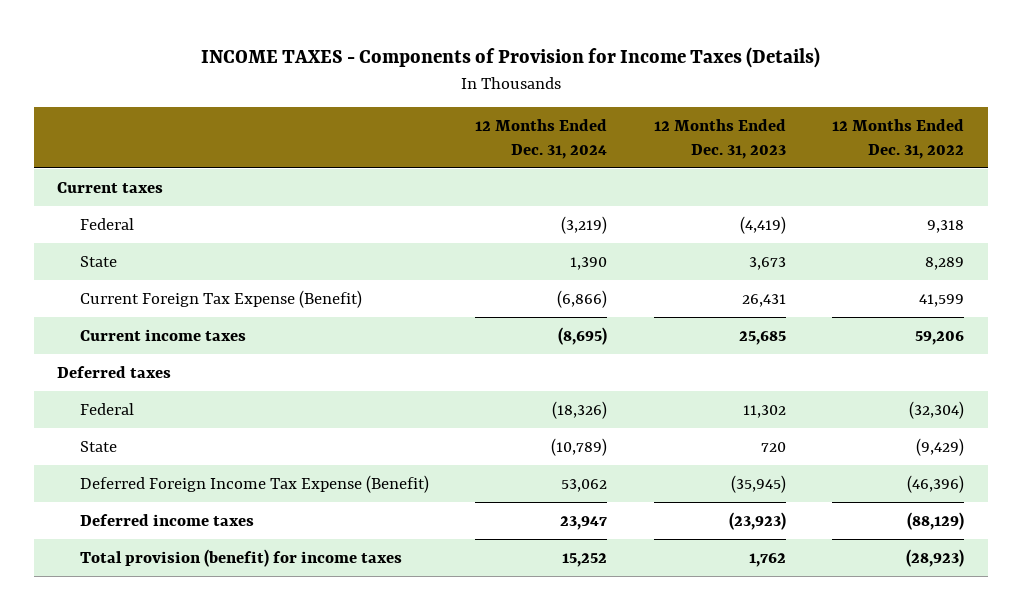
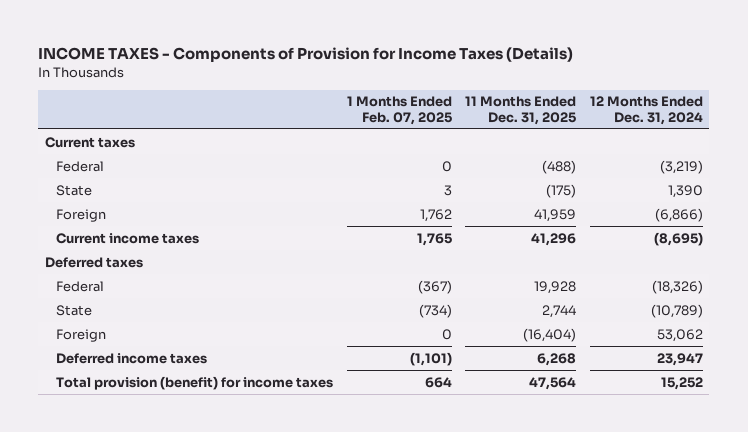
- | 12 Months Ended Dec. 31, 2024 | 12 Months Ended Dec. 31, 2023 | 12 Months Ended Dec. 31, 2022
+ | 1 Months Ended Feb. 07, 2025 | 11 Months Ended Dec. 31, 2025 | 12 Months Ended Dec. 31, 2024
- Current Foreign Tax Expense (Benefit) | (6,866) | 26,431 | 41,599
+ Foreign | 1,762 | 41,959 | (6,866)
- Deferred Foreign Income Tax Expense (Benefit) | 53,062 | (35,945) | (46,396)
+ Foreign | 0 | (16,404) | 53,062

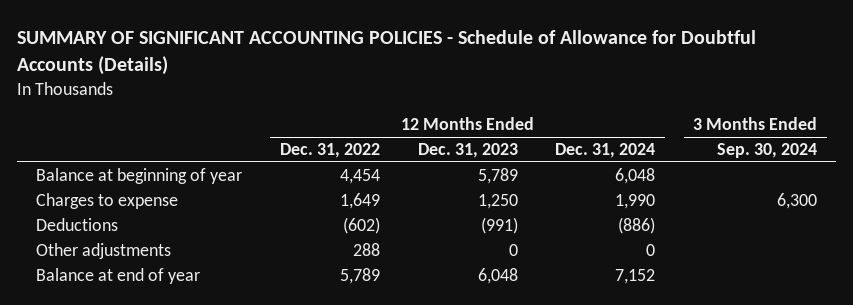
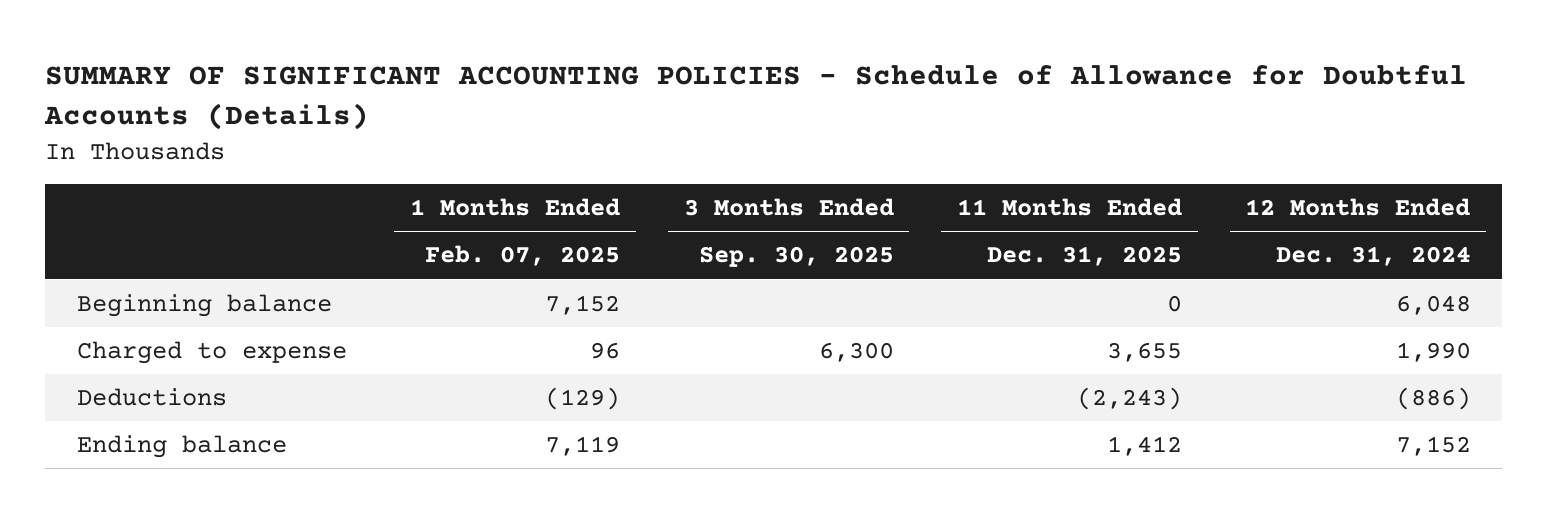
- | 12 Months Ended Dec. 31, 2022 | 12 Months Ended Dec. 31, 2023 | 12 Months Ended Dec. 31, 2024 | 3 Months Ended Sep. 30, 2024
+ | 1 Months Ended Feb. 07, 2025 | 3 Months Ended Sep. 30, 2025 | 11 Months Ended Dec. 31, 2025 | 12 Months Ended Dec. 31, 2024
- Balance at beginning of year | 4,454 | 5,789 | 6,048 |
- Charges to expense | 1,649 | 1,250 | 1,990 | 6,300
+ Beginning balance | 7,152 | | 0 | 6,048
+ Charged to expense | 96 | 6,300 | 3,655 | 1,990
- Other adjustments | 288 | 0 | 0 |
- Balance at end of year | 5,789 | 6,048 | 7,152 |
+ Ending balance | 7,119 | | 1,412 | 7,152

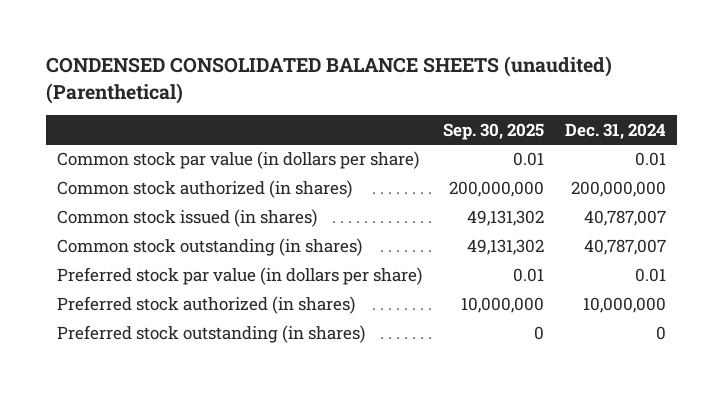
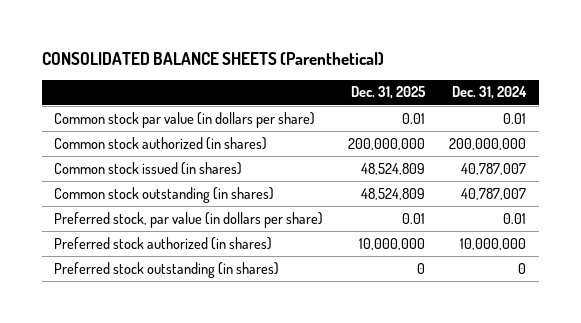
- CONDENSED CONSOLIDATED BALANCE SHEETS (unaudited) (Parenthetical)
+ CONSOLIDATED BALANCE SHEETS (Parenthetical)
- | Sep. 30, 2025 | Dec. 31, 2024
+ | Dec. 31, 2025 | Dec. 31, 2024
- Preferred stock par value (in dollars per share) | 0.01 | 0.01
+ Preferred stock, par value (in dollars per share) | 0.01 | 0.01

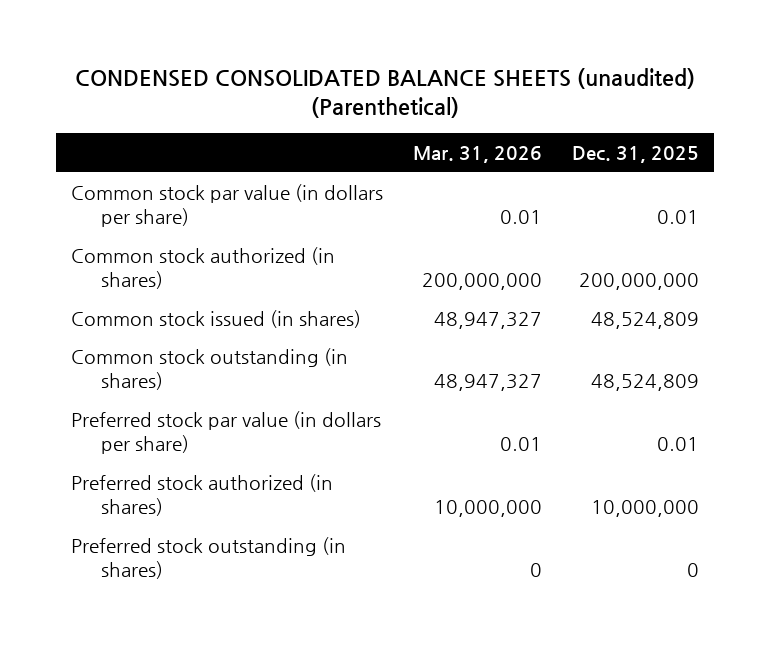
- CONSOLIDATED BALANCE SHEETS (Parenthetical)
+ CONDENSED CONSOLIDATED BALANCE SHEETS (unaudited) (Parenthetical)
- | Dec. 31, 2025 | Dec. 31, 2024
+ | Mar. 31, 2026 | Dec. 31, 2025
- Preferred stock, par value (in dollars per share) | 0.01 | 0.01
+ Preferred stock par value (in dollars per share) | 0.01 | 0.01

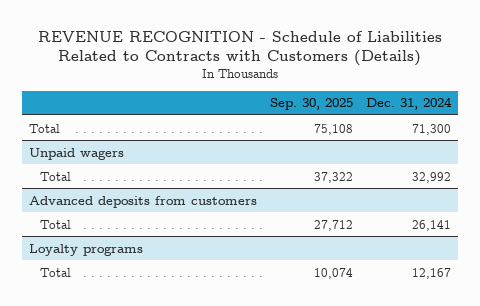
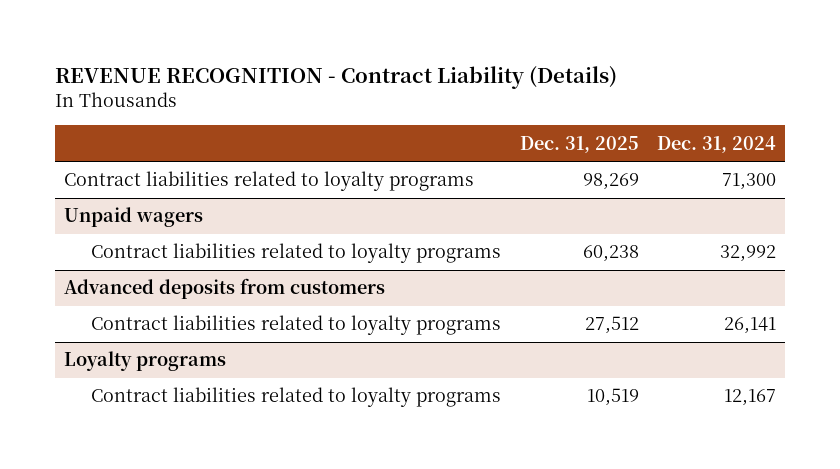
- REVENUE RECOGNITION - Schedule of Liabilities Related to Contracts with Customers (Details)
+ REVENUE RECOGNITION - Contract Liability (Details)
- | Sep. 30, 2025 | Dec. 31, 2024
+ | Dec. 31, 2025 | Dec. 31, 2024
- Total | 75,108 | 71,300
+ Contract liabilities related to loyalty programs | 98,269 | 71,300
@ Unpaid wagers
- Total | 37,322 | 32,992
+ Contract liabilities related to loyalty programs | 60,238 | 32,992
@ Advanced deposits from customers
- Total | 27,712 | 26,141
+ Contract liabilities related to loyalty programs | 27,512 | 26,141
@ Loyalty programs
- Total | 10,074 | 12,167
+ Contract liabilities related to loyalty programs | 10,519 | 12,167

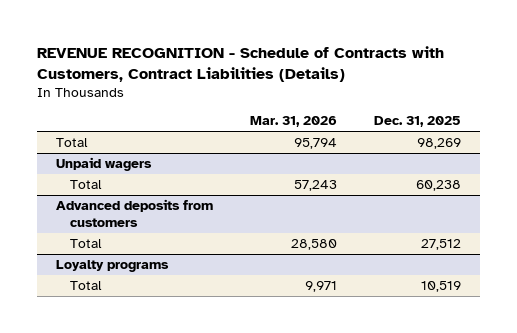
- REVENUE RECOGNITION - Contract Liability (Details)
+ REVENUE RECOGNITION - Schedule of Contracts with Customers, Contract Liabilities (Details)
- | Dec. 31, 2025 | Dec. 31, 2024
+ | Mar. 31, 2026 | Dec. 31, 2025
- Contract liabilities related to loyalty programs | 98,269 | 71,300
+ Total | 95,794 | 98,269
@ Unpaid wagers
- Contract liabilities related to loyalty programs | 60,238 | 32,992
+ Total | 57,243 | 60,238
@ Advanced deposits from customers
- Contract liabilities related to loyalty programs | 27,512 | 26,141
+ Total | 28,580 | 27,512
@ Loyalty programs
- Contract liabilities related to loyalty programs | 10,519 | 12,167
+ Total | 9,971 | 10,519

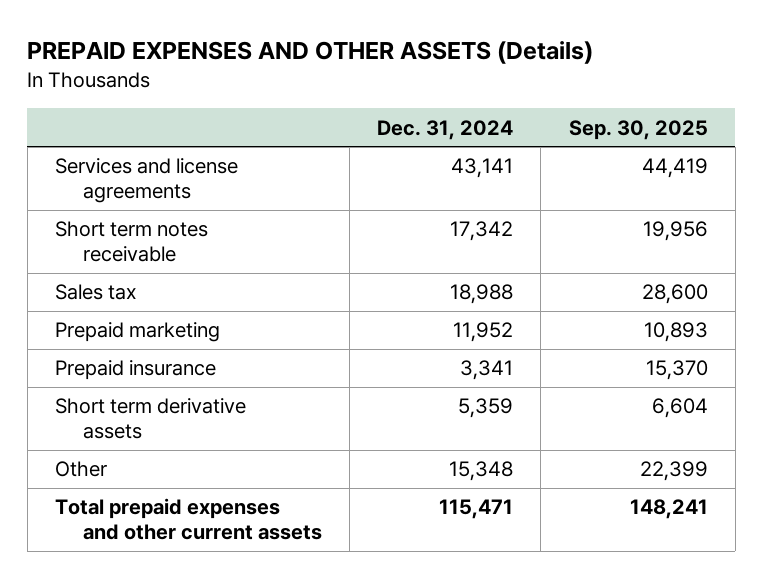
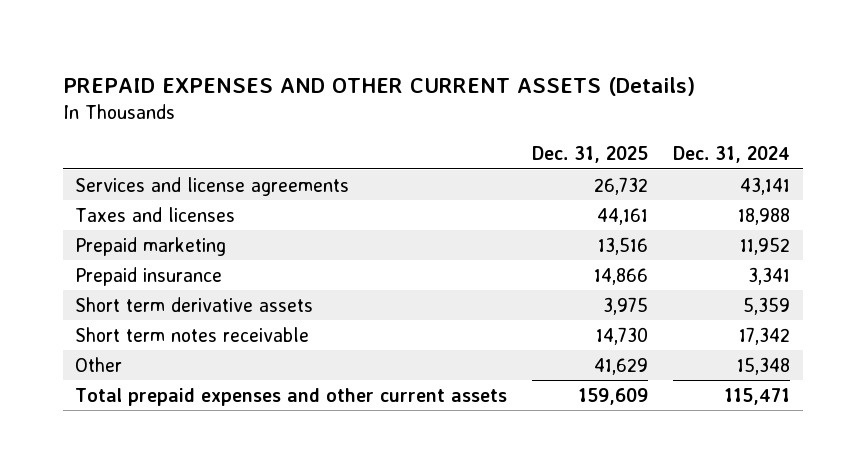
- PREPAID EXPENSES AND OTHER ASSETS (Details)
+ PREPAID EXPENSES AND OTHER CURRENT ASSETS (Details)
- | Dec. 31, 2024 | Sep. 30, 2025
+ | Dec. 31, 2025 | Dec. 31, 2024
- Sales tax | 18,988 | 28,600
+ Taxes and licenses | 44,161 | 18,988
moved down: Short term notes receivable | 14,730 | 17,342

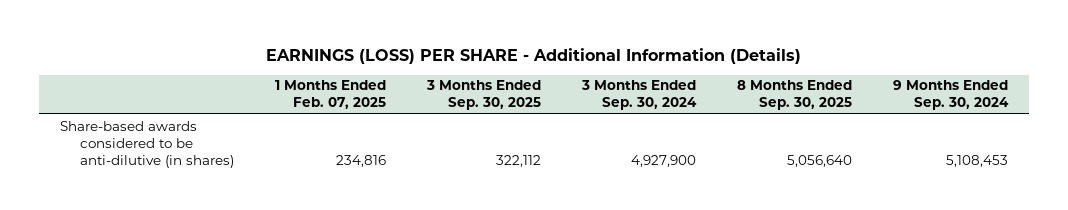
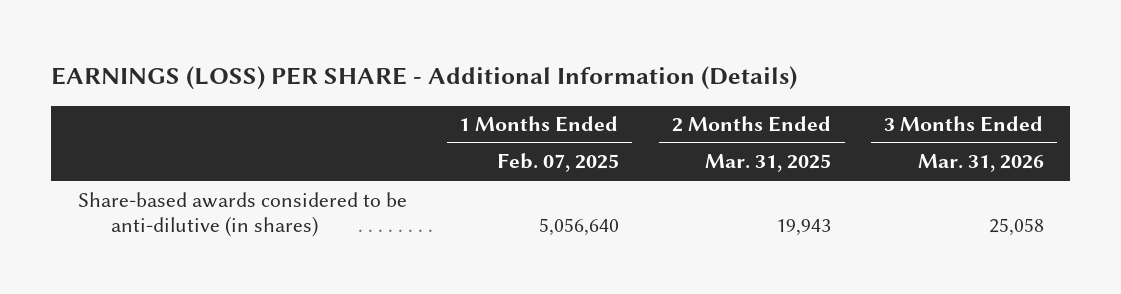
- | 1 Months Ended Feb. 07, 2025 | 3 Months Ended Sep. 30, 2025 | 3 Months Ended Sep. 30, 2024 | 8 Months Ended Sep. 30, 2025 | 9 Months Ended Sep. 30, 2024
+ | 1 Months Ended Feb. 07, 2025 | 2 Months Ended Mar. 31, 2025 | 3 Months Ended Mar. 31, 2026
- Share-based awards considered to be anti-dilutive (in shares) | 234,816 | 322,112 | 4,927,900 | 5,056,640 | 5,108,453
+ Share-based awards considered to be anti-dilutive (in shares) | 5,056,640 | 19,943 | 25,058

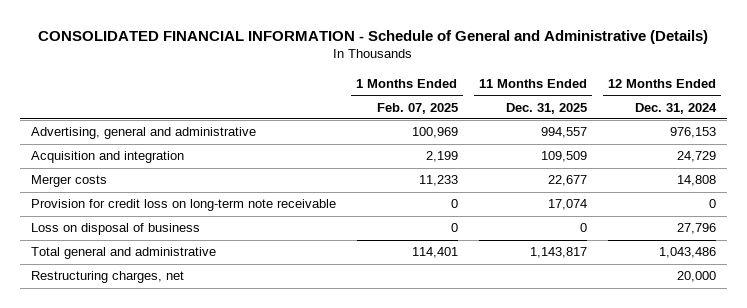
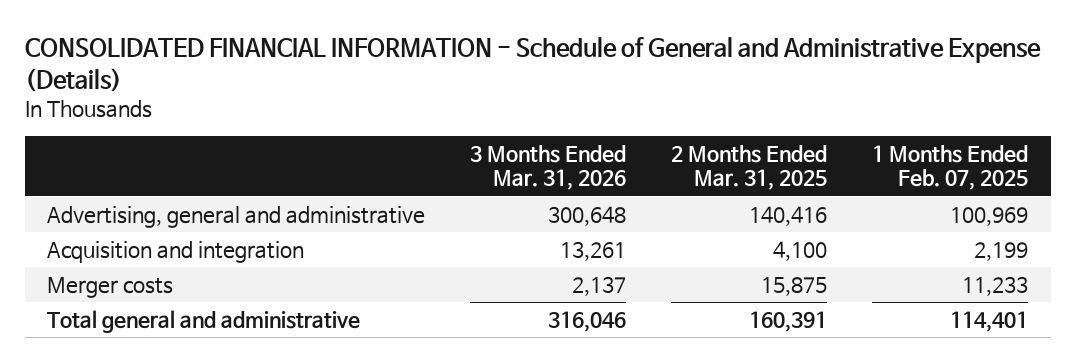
- CONSOLIDATED FINANCIAL INFORMATION - Schedule of General and Administrative (Details)
+ CONSOLIDATED FINANCIAL INFORMATION - Schedule of General and Administrative Expense (Details)
- | 1 Months Ended Feb. 07, 2025 | 11 Months Ended Dec. 31, 2025 | 12 Months Ended Dec. 31, 2024
+ | 3 Months Ended Mar. 31, 2026 | 2 Months Ended Mar. 31, 2025 | 1 Months Ended Feb. 07, 2025
- Provision for credit loss on long-term note receivable | 0 | 17,074 | 0
- Loss on disposal of business | 0 | 0 | 27,796
- Restructuring charges, net | | | 20,000

